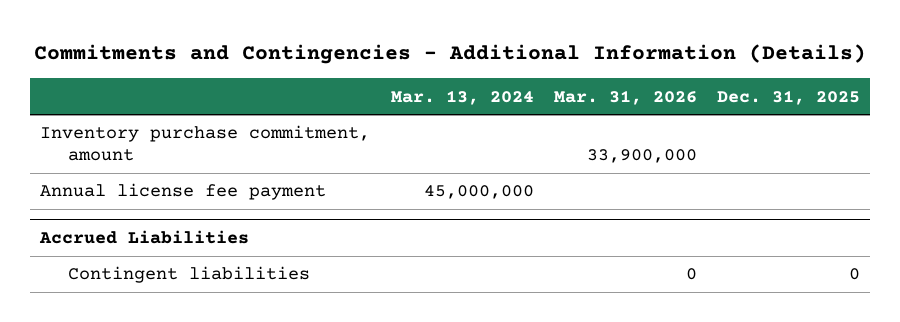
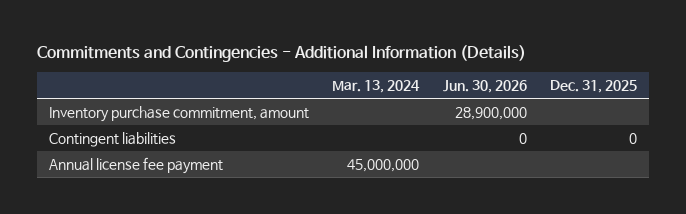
- | Mar. 13, 2024 | Mar. 31, 2026 | Dec. 31, 2025
+ | Mar. 13, 2024 | Jun. 30, 2026 | Dec. 31, 2025
+ Contingent liabilities | | 0 | 0
- Accrued Liabilities
- Contingent liabilities | | 0 | 0

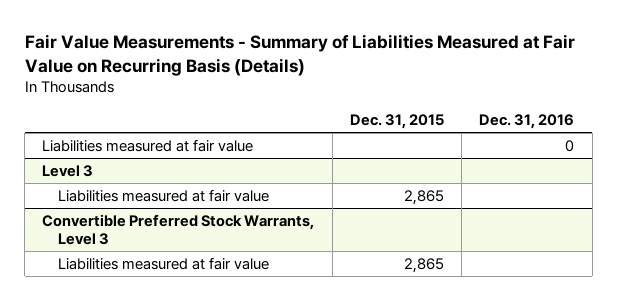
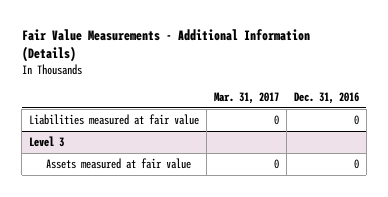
- Fair Value Measurements - Summary of Liabilities Measured at Fair Value on Recurring Basis (Details)
+ Fair Value Measurements - Additional Information (Details)
- | Dec. 31, 2015 | Dec. 31, 2016
+ | Mar. 31, 2017 | Dec. 31, 2016
@ Level 3
- Liabilities measured at fair value | 2,865 |
- Convertible Preferred Stock Warrants, Level 3
- Liabilities measured at fair value | 2,865 |
@ Level 3
+ Assets measured at fair value | 0 | 0

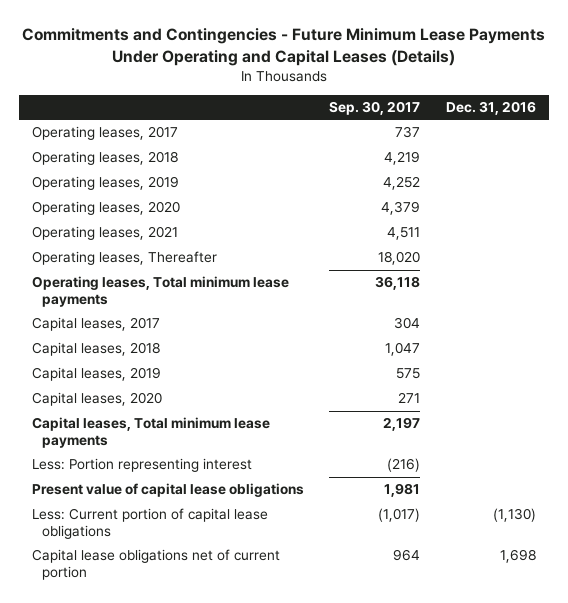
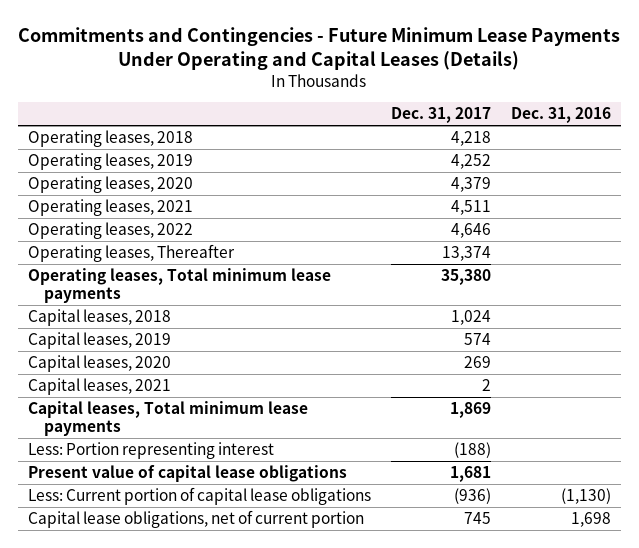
- | Sep. 30, 2017 | Dec. 31, 2016
+ | Dec. 31, 2017 | Dec. 31, 2016
- Operating leases, 2017 | 737 |
+ Operating leases, 2022 | 4,646 |
- Capital leases, 2017 | 304 |
+ Capital leases, 2021 | 2 |
- Capital lease obligations net of current portion | 964 | 1,698
+ Capital lease obligations, net of current portion | 745 | 1,698

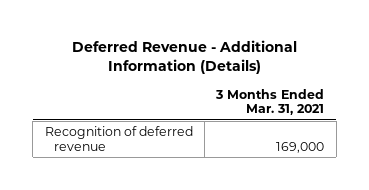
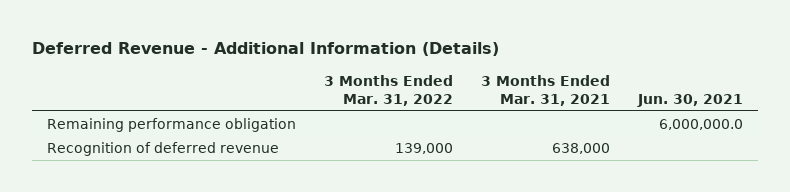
- | 3 Months Ended Mar. 31, 2021
+ | 3 Months Ended Mar. 31, 2022 | 3 Months Ended Mar. 31, 2021 | Jun. 30, 2021
- Recognition of deferred revenue | 169,000
+ Remaining performance obligation | | | 6,000,000.0
+ Recognition of deferred revenue | 139,000 | 638,000 |

